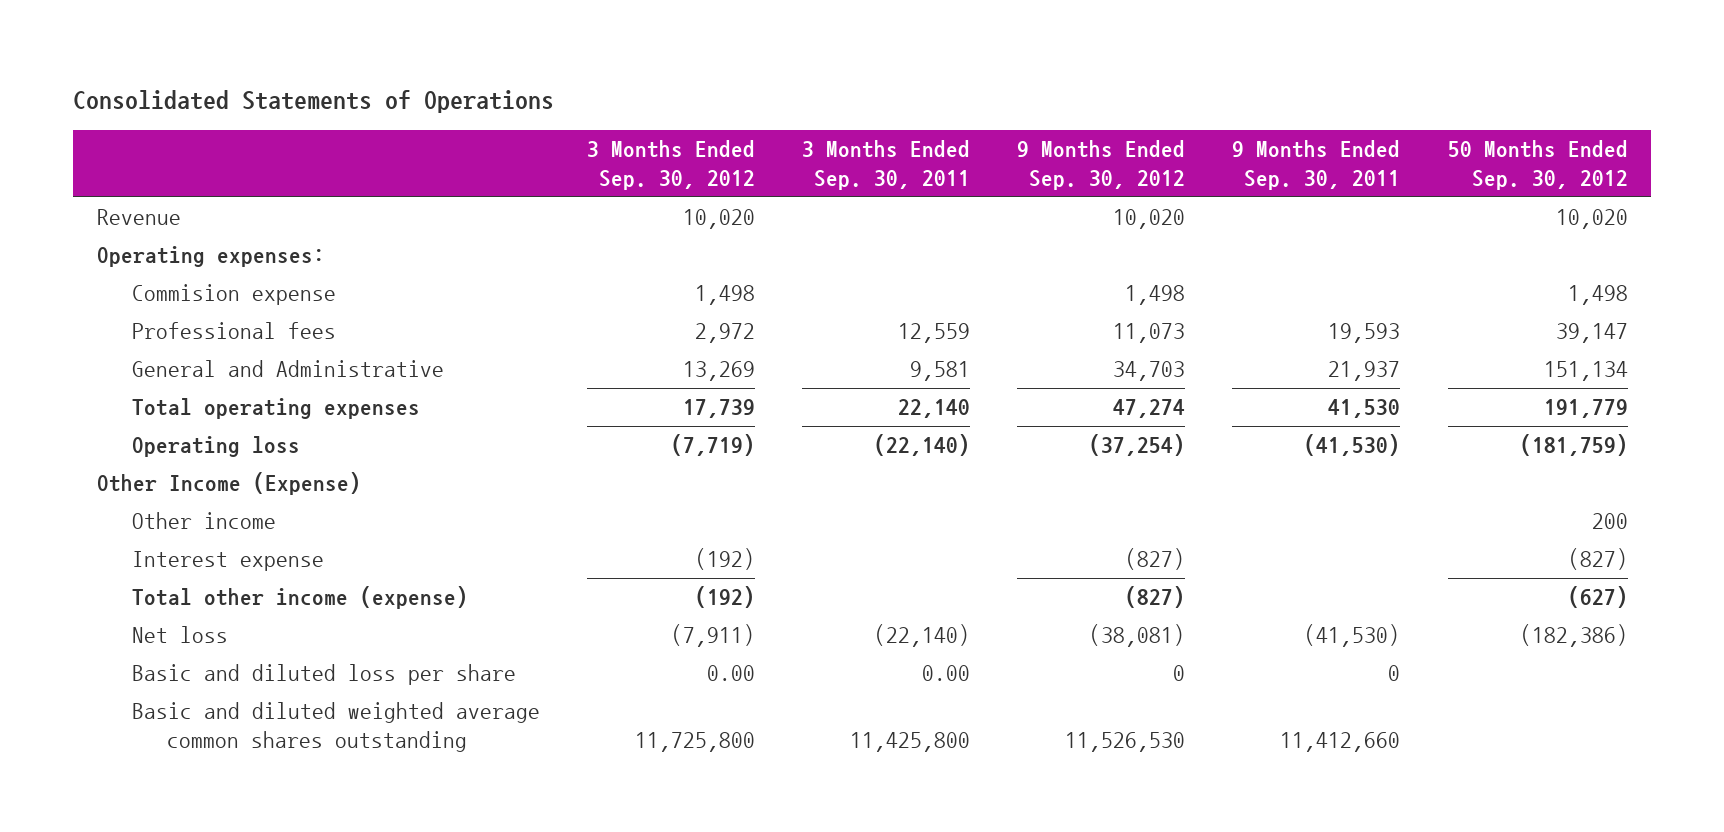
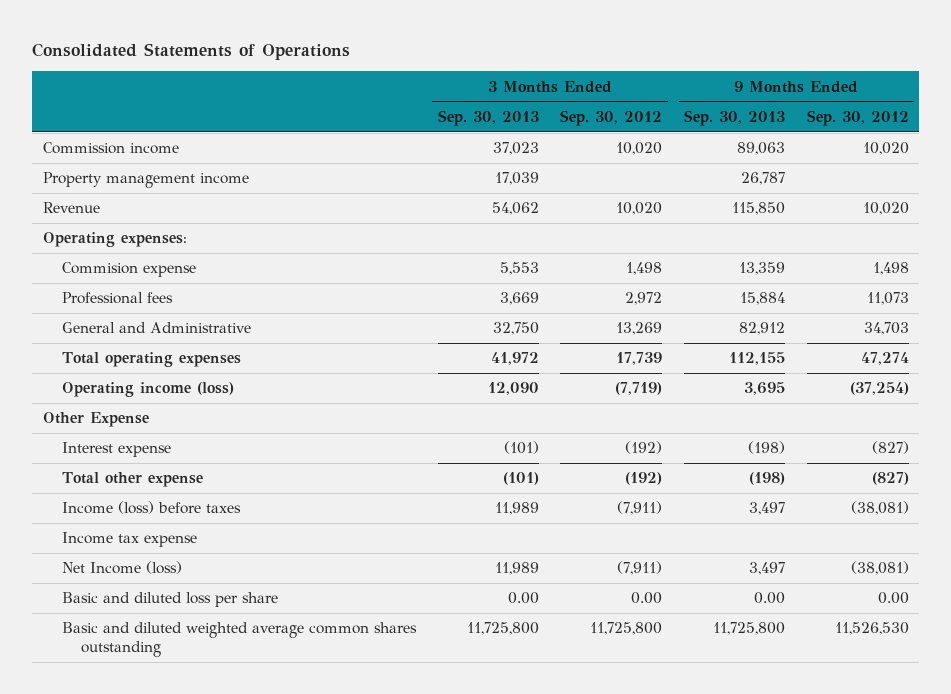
- | 3 Months Ended Sep. 30, 2012 | 3 Months Ended Sep. 30, 2011 | 9 Months Ended Sep. 30, 2012 | 9 Months Ended Sep. 30, 2011 | 50 Months Ended Sep. 30, 2012
+ | 3 Months Ended Sep. 30, 2013 | 3 Months Ended Sep. 30, 2012 | 9 Months Ended Sep. 30, 2013 | 9 Months Ended Sep. 30, 2012
+ Commission income | 37,023 | 10,020 | 89,063 | 10,020
+ Property management income | 17,039 | | 26,787 |
- Operating loss | (7,719) | (22,140) | (37,254) | (41,530) | (181,759)
- Other Income (Expense)
- Other income | | | | | 200
+ Operating income (loss) | 12,090 | (7,719) | 3,695 | (37,254)
+ Other Expense
- Total other income (expense) | (192) | | (827) | | (627)
- Net loss | (7,911) | (22,140) | (38,081) | (41,530) | (182,386)
- Basic and diluted loss per share | 0.00 | 0.00 | 0 | 0 |
+ Total other expense | (101) | (192) | (198) | (827)
+ Income (loss) before taxes | 11,989 | (7,911) | 3,497 | (38,081)
+ Income tax expense
+ Net Income (loss) | 11,989 | (7,911) | 3,497 | (38,081)
+ Basic and diluted loss per share | 0.00 | 0.00 | 0.00 | 0.00

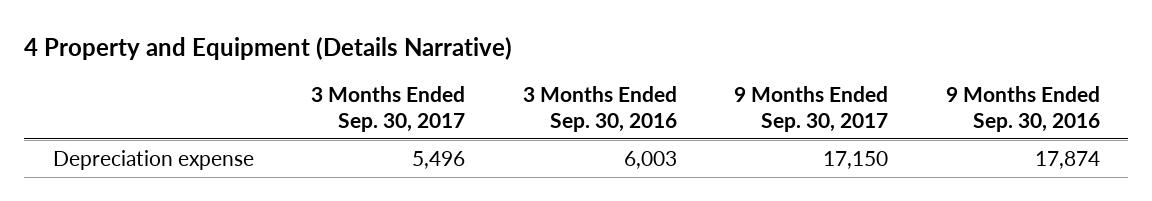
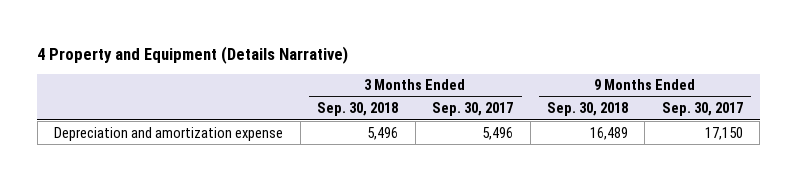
- | 3 Months Ended Sep. 30, 2017 | 3 Months Ended Sep. 30, 2016 | 9 Months Ended Sep. 30, 2017 | 9 Months Ended Sep. 30, 2016
+ | 3 Months Ended Sep. 30, 2018 | 3 Months Ended Sep. 30, 2017 | 9 Months Ended Sep. 30, 2018 | 9 Months Ended Sep. 30, 2017
- Depreciation expense | 5,496 | 6,003 | 17,150 | 17,874
+ Depreciation and amortization expense | 5,496 | 5,496 | 16,489 | 17,150

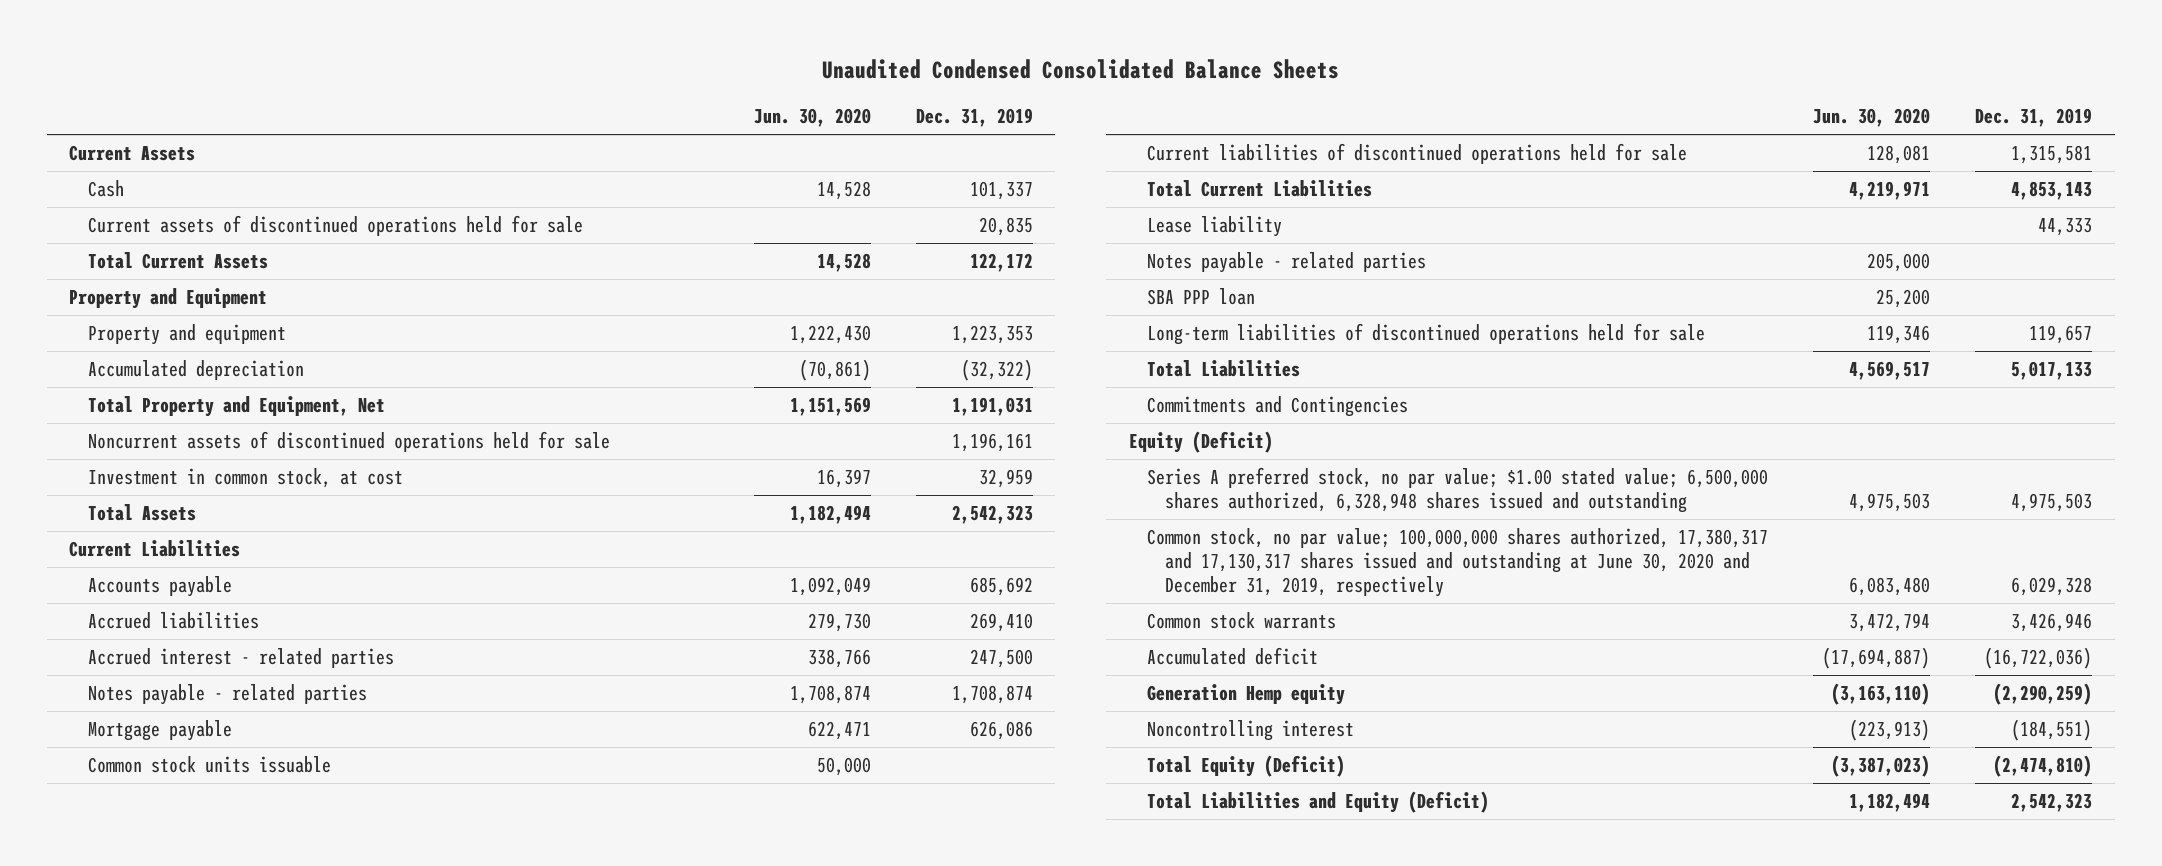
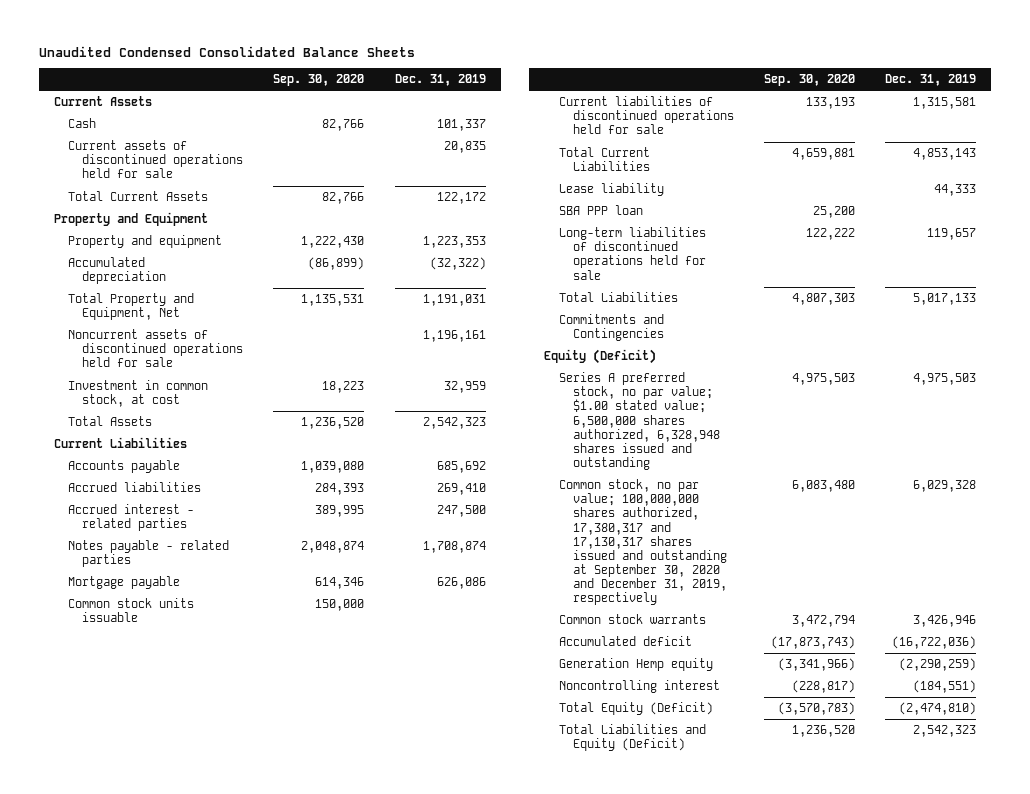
- | Jun. 30, 2020 | Dec. 31, 2019
+ | Sep. 30, 2020 | Dec. 31, 2019
- Notes payable - related parties | 205,000 |
- Common stock, no par value; 100,000,000 shares authorized, 17,380,317 and 17,130,317 shares issued and outstanding at June 30, 2020 and December 31, 2019, respectively | 6,083,480 | 6,029,328
+ Common stock, no par value; 100,000,000 shares authorized, 17,380,317 and 17,130,317 shares issued and outstanding at September 30, 2020 and December 31, 2019, respectively | 6,083,480 | 6,029,328

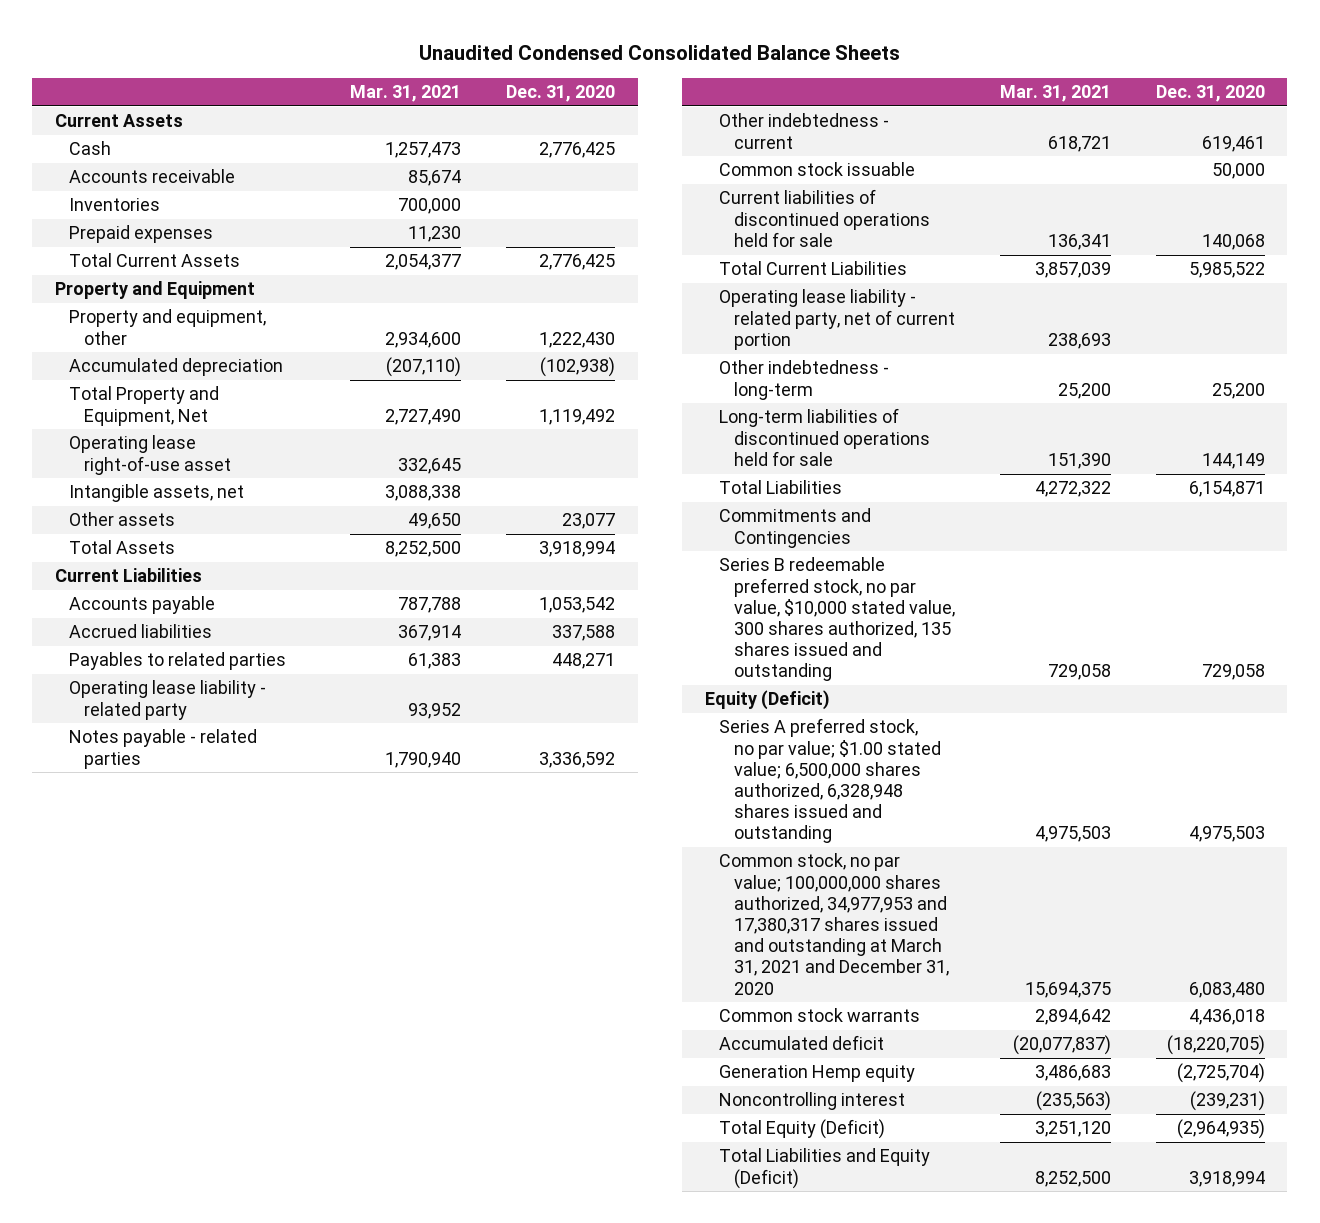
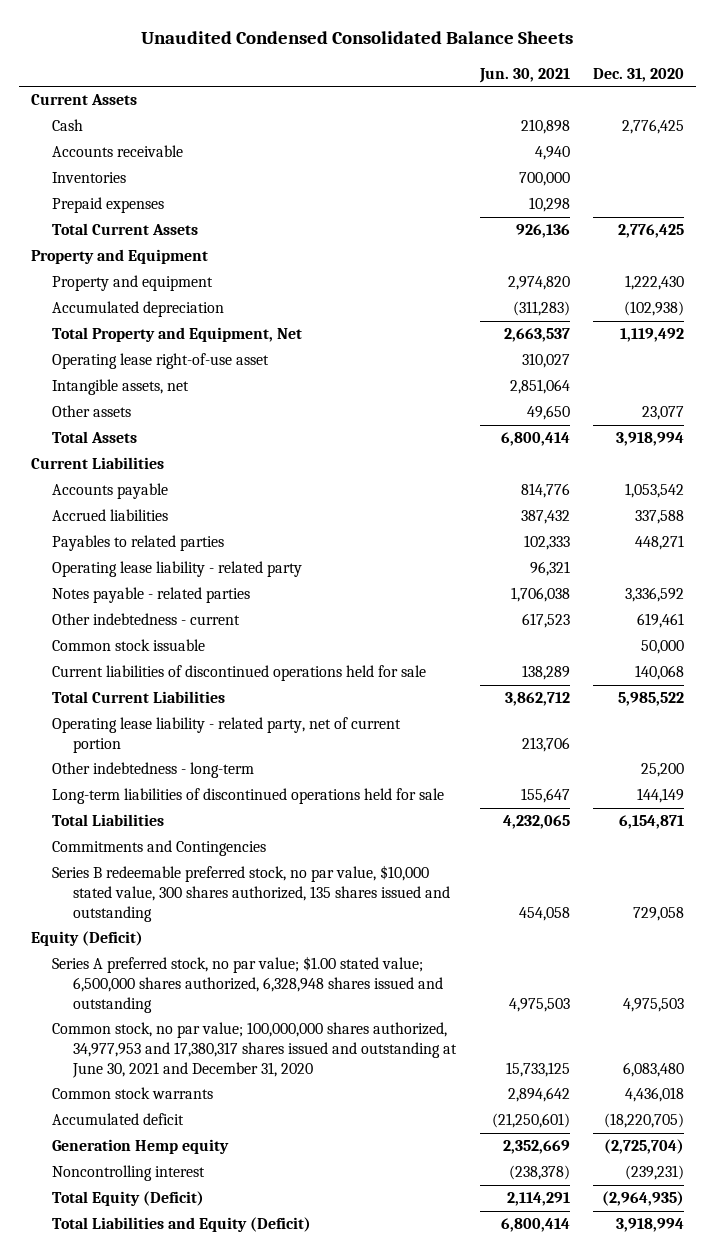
- | Mar. 31, 2021 | Dec. 31, 2020
+ | Jun. 30, 2021 | Dec. 31, 2020
- Property and equipment, other | 2,934,600 | 1,222,430
+ Property and equipment | 2,974,820 | 1,222,430
- Common stock, no par value; 100,000,000 shares authorized, 34,977,953 and 17,380,317 shares issued and outstanding at March 31, 2021 and December 31, 2020 | 15,694,375 | 6,083,480
+ Common stock, no par value; 100,000,000 shares authorized, 34,977,953 and 17,380,317 shares issued and outstanding at June 30, 2021 and December 31, 2020 | 15,733,125 | 6,083,480

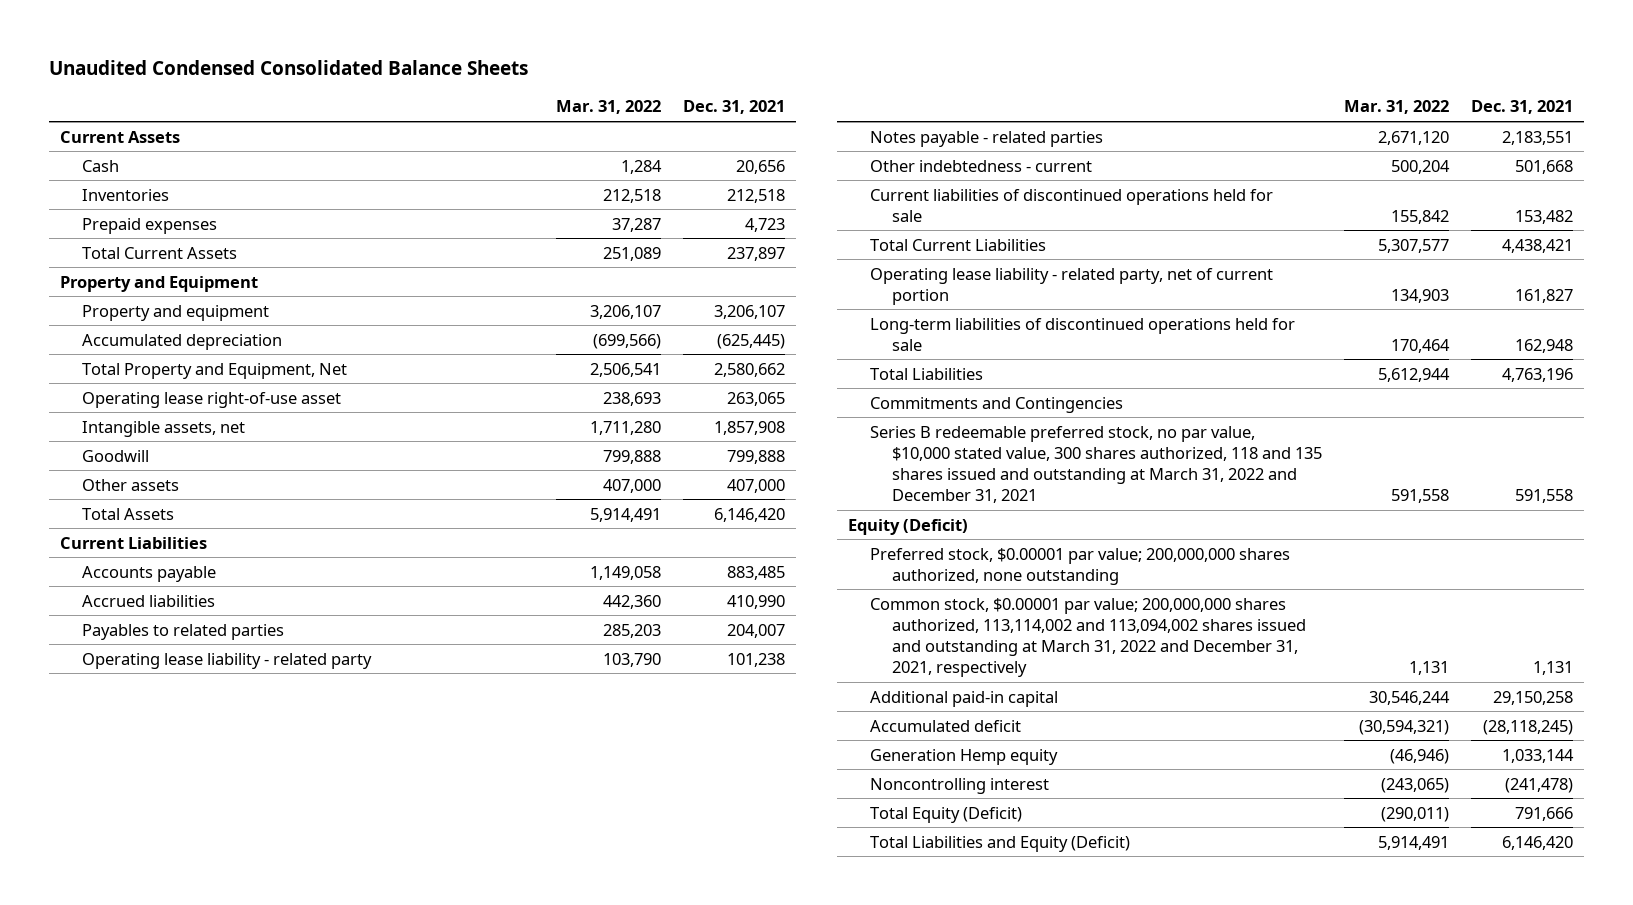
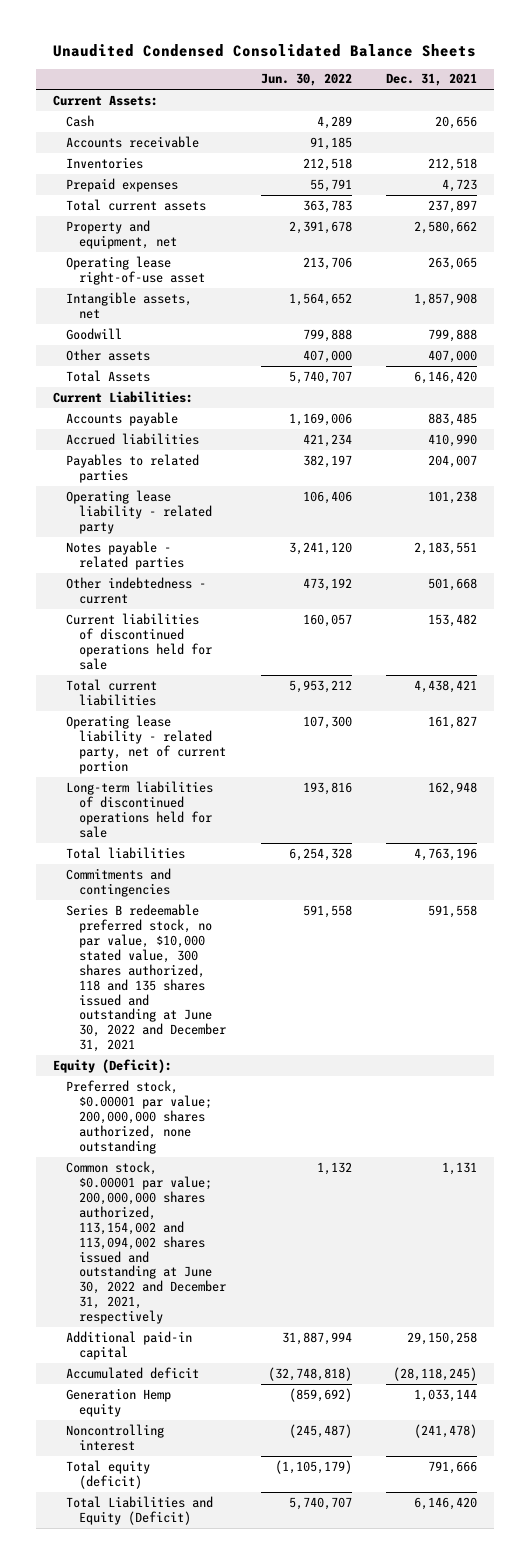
- | Mar. 31, 2022 | Dec. 31, 2021
+ | Jun. 30, 2022 | Dec. 31, 2021
- Current Assets
+ Current Assets:
+ Accounts receivable | 91,185 |
- Total Current Assets | 251,089 | 237,897
- Property and Equipment
- Property and equipment | 3,206,107 | 3,206,107
- Accumulated depreciation | (699,566) | (625,445)
- Total Property and Equipment, Net | 2,506,541 | 2,580,662
+ Total current assets | 363,783 | 237,897
+ Property and equipment, net | 2,391,678 | 2,580,662
- Current Liabilities
+ Current Liabilities:
- Total Current Liabilities | 5,307,577 | 4,438,421
+ Total current liabilities | 5,953,212 | 4,438,421
- Total Liabilities | 5,612,944 | 4,763,196
- Commitments and Contingencies
- Series B redeemable preferred stock, no par value, $10,000 stated value, 300 shares authorized, 118 and 135 shares issued and outstanding at March 31, 2022 and December 31, 2021 | 591,558 | 591,558
- Equity (Deficit)
+ Total liabilities | 6,254,328 | 4,763,196
+ Commitments and contingencies
+ Series B redeemable preferred stock, no par value, $10,000 stated value, 300 shares authorized, 118 and 135 shares issued and outstanding at June 30, 2022 and December 31, 2021 | 591,558 | 591,558
+ Equity (Deficit):
- Common stock, $0.00001 par value; 200,000,000 shares authorized, 113,114,002 and 113,094,002 shares issued and outstanding at March 31, 2022 and December 31, 2021, respectively | 1,131 | 1,131
+ Common stock, $0.00001 par value; 200,000,000 shares authorized, 113,154,002 and 113,094,002 shares issued and outstanding at June 30, 2022 and December 31, 2021, respectively | 1,132 | 1,131
- Total Equity (Deficit) | (290,011) | 791,666
+ Total equity (deficit) | (1,105,179) | 791,666

